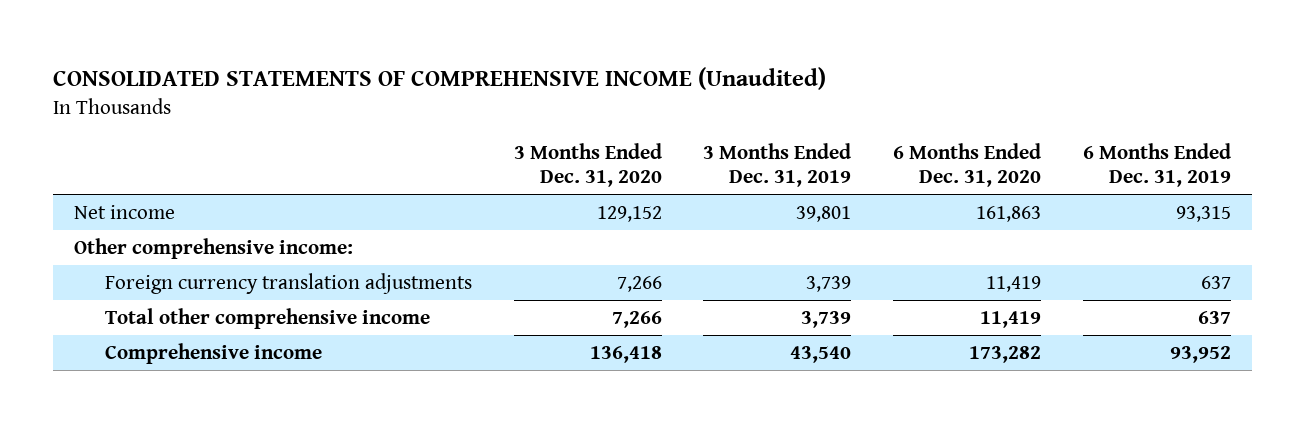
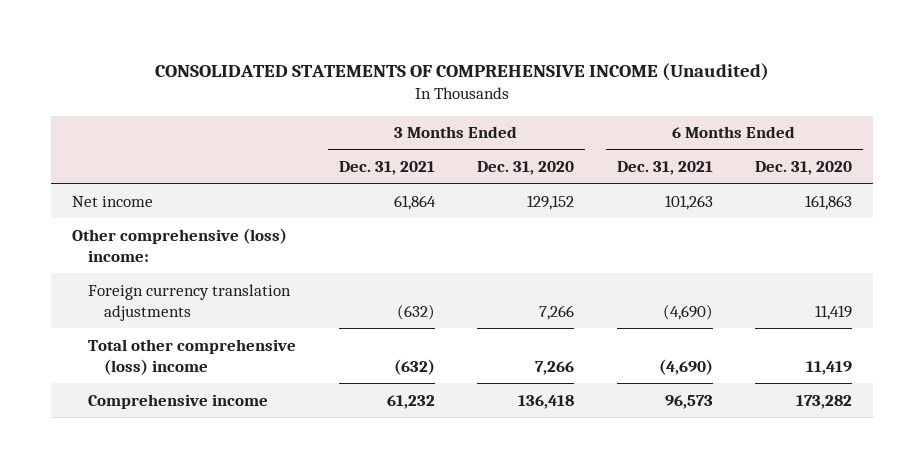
- | 3 Months Ended Dec. 31, 2020 | 3 Months Ended Dec. 31, 2019 | 6 Months Ended Dec. 31, 2020 | 6 Months Ended Dec. 31, 2019
+ | 3 Months Ended Dec. 31, 2021 | 3 Months Ended Dec. 31, 2020 | 6 Months Ended Dec. 31, 2021 | 6 Months Ended Dec. 31, 2020
- Other comprehensive income:
+ Other comprehensive (loss) income:
- Total other comprehensive income | 7,266 | 3,739 | 11,419 | 637
+ Total other comprehensive (loss) income | (632) | 7,266 | (4,690) | 11,419

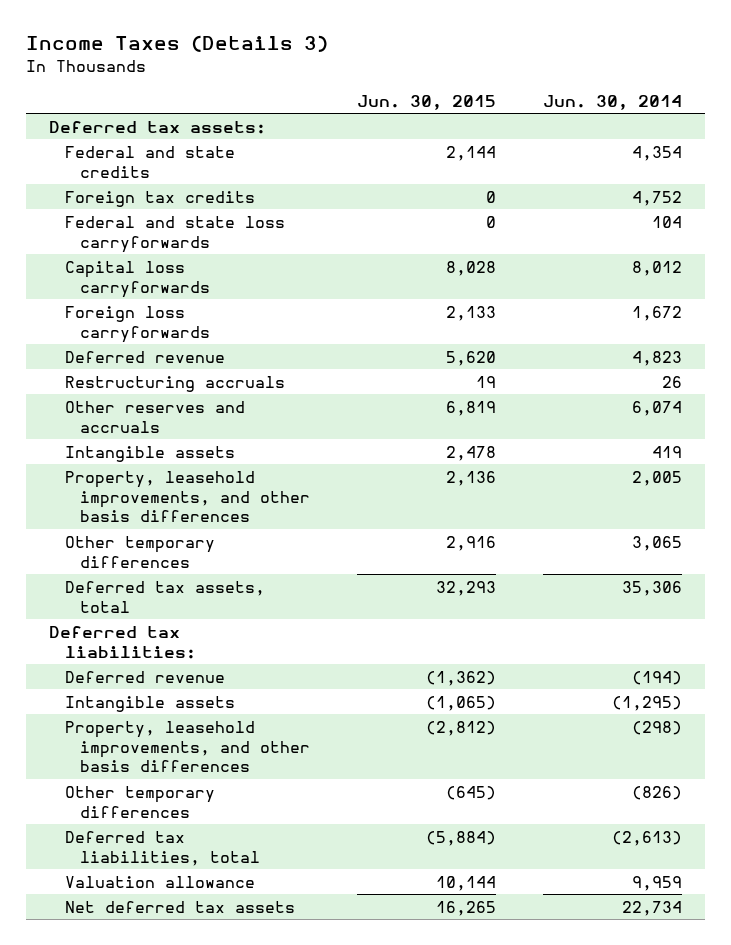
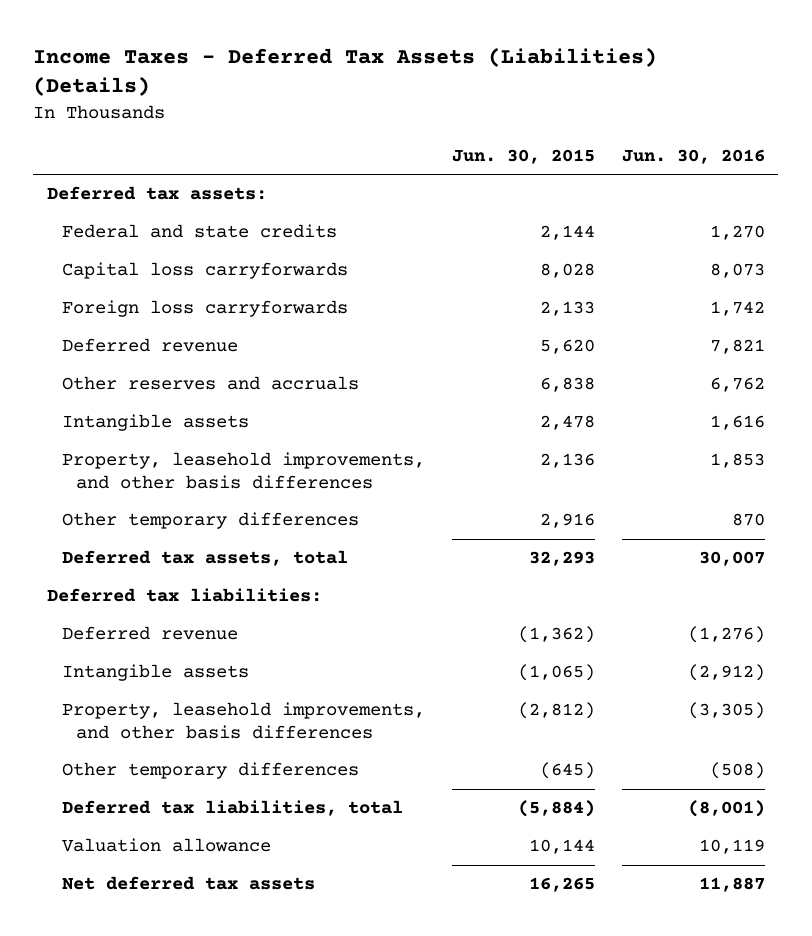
- Income Taxes (Details 3)
+ Income Taxes - Deferred Tax Assets (Liabilities) (Details)
- | Jun. 30, 2015 | Jun. 30, 2014
+ | Jun. 30, 2015 | Jun. 30, 2016
- Foreign tax credits | 0 | 4,752
- Federal and state loss carryforwards | 0 | 104
- Restructuring accruals | 19 | 26
- Other reserves and accruals | 6,819 | 6,074
+ Other reserves and accruals | 6,838 | 6,762

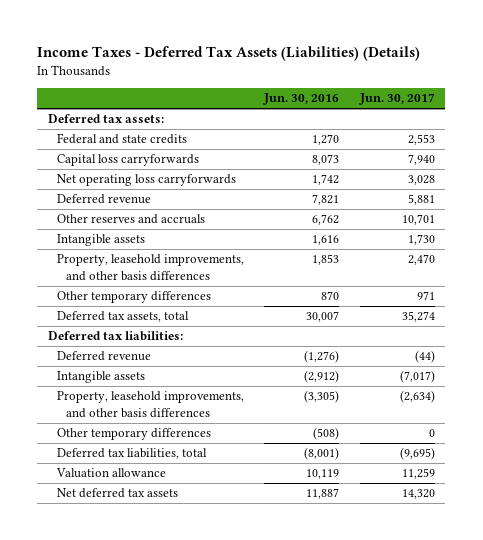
- | Jun. 30, 2015 | Jun. 30, 2016
+ | Jun. 30, 2016 | Jun. 30, 2017
- Foreign loss carryforwards | 2,133 | 1,742
+ Net operating loss carryforwards | 1,742 | 3,028

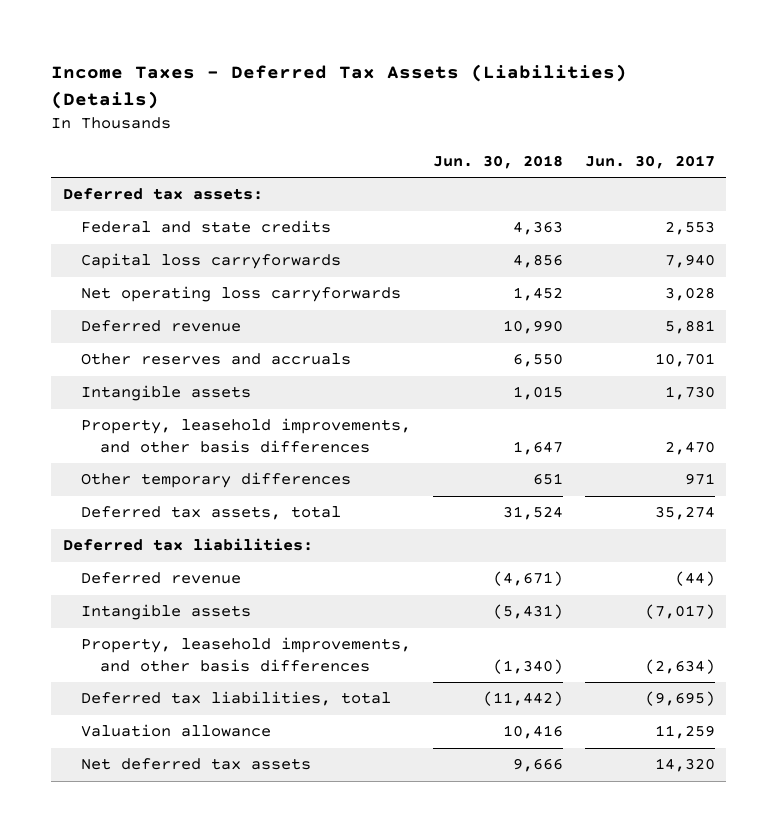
- | Jun. 30, 2016 | Jun. 30, 2017
+ | Jun. 30, 2018 | Jun. 30, 2017
- Other temporary differences | (508) | 0

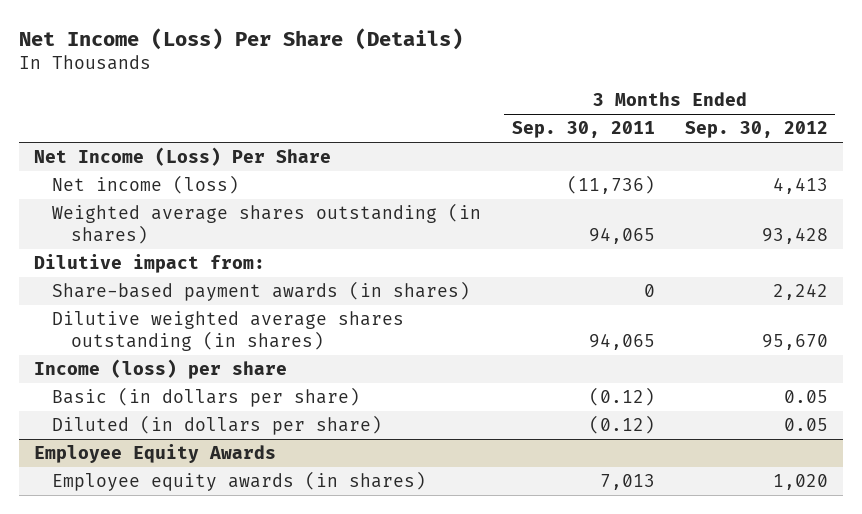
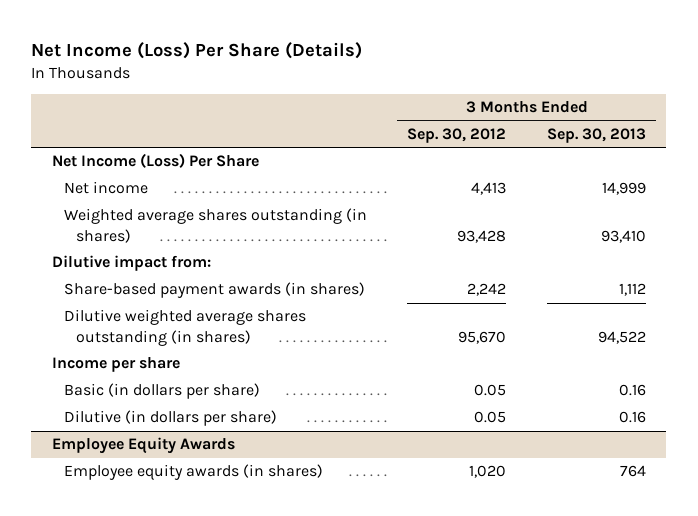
- | 3 Months Ended Sep. 30, 2011 | 3 Months Ended Sep. 30, 2012
+ | 3 Months Ended Sep. 30, 2012 | 3 Months Ended Sep. 30, 2013
- Net income (loss) | (11,736) | 4,413
+ Net income | 4,413 | 14,999
- Income (loss) per share
+ Income per share
- Diluted (in dollars per share) | (0.12) | 0.05
+ Dilutive (in dollars per share) | 0.05 | 0.16

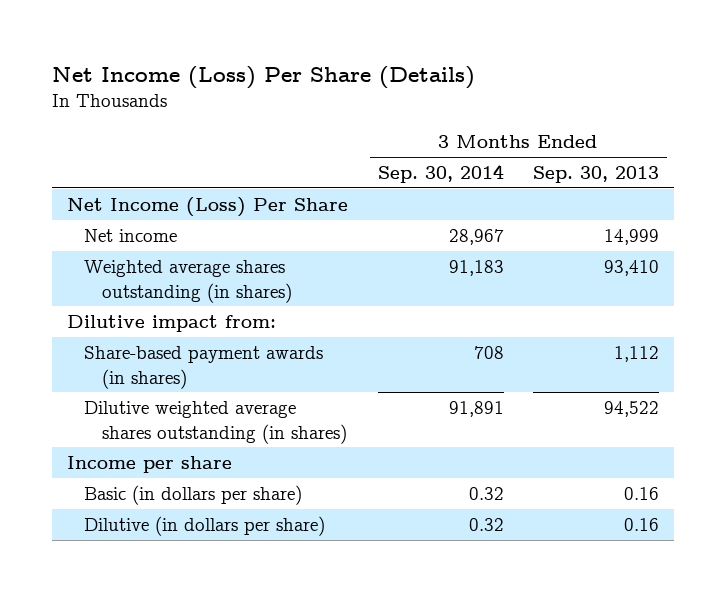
- | 3 Months Ended Sep. 30, 2012 | 3 Months Ended Sep. 30, 2013
+ | 3 Months Ended Sep. 30, 2014 | 3 Months Ended Sep. 30, 2013
- Employee Equity Awards
- Employee equity awards (in shares) | 1,020 | 764

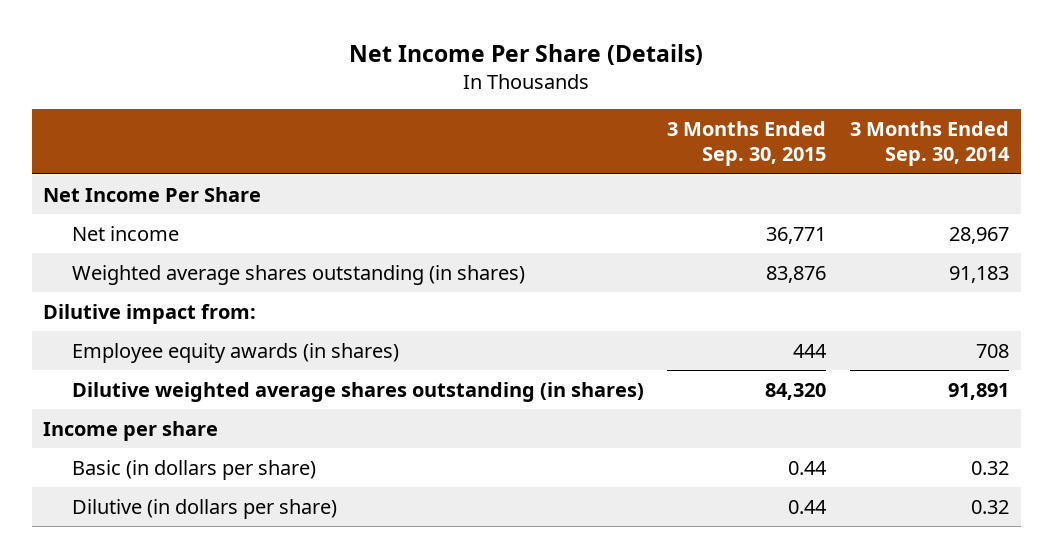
- Net Income (Loss) Per Share (Details)
+ Net Income Per Share (Details)
- | 3 Months Ended Sep. 30, 2014 | 3 Months Ended Sep. 30, 2013
+ | 3 Months Ended Sep. 30, 2015 | 3 Months Ended Sep. 30, 2014
- Net Income (Loss) Per Share
+ Net Income Per Share
- Share-based payment awards (in shares) | 708 | 1,112
+ Employee equity awards (in shares) | 444 | 708

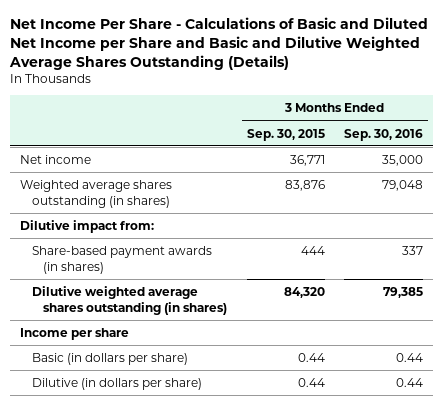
- Net Income Per Share (Details)
+ Net Income Per Share - Calculations of Basic and Diluted Net Income per Share and Basic and Dilutive Weighted Average Shares Outstanding (Details)
- | 3 Months Ended Sep. 30, 2015 | 3 Months Ended Sep. 30, 2014
+ | 3 Months Ended Sep. 30, 2015 | 3 Months Ended Sep. 30, 2016
- Net Income Per Share
- Employee equity awards (in shares) | 444 | 708
+ Share-based payment awards (in shares) | 444 | 337

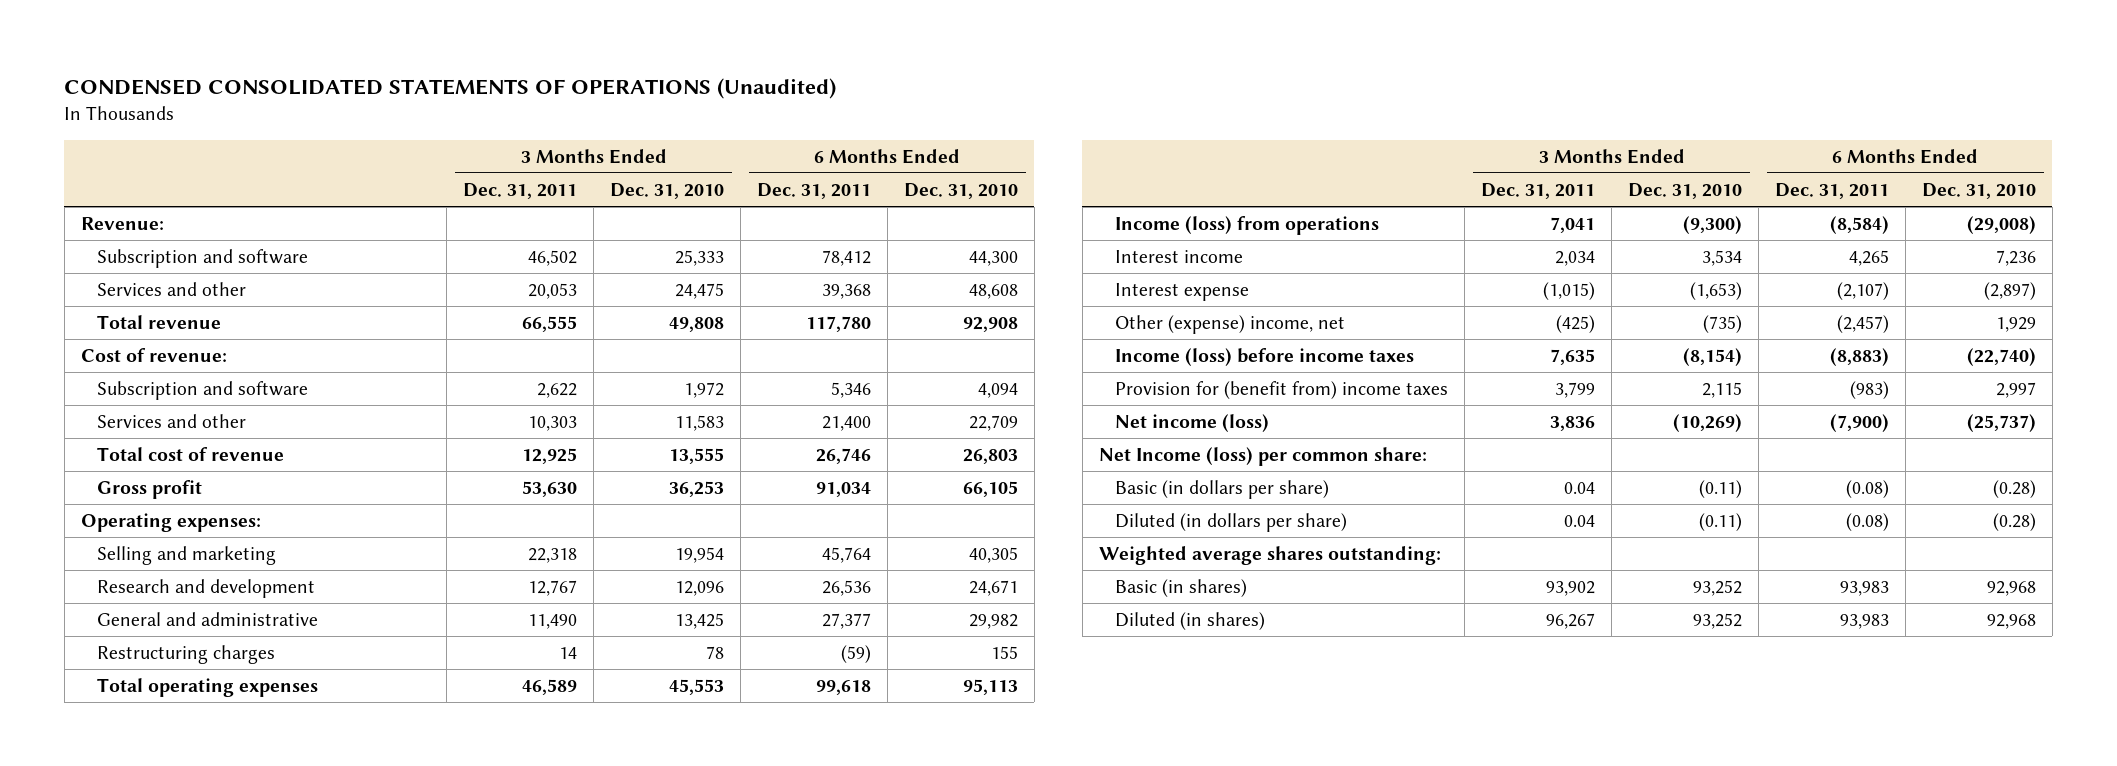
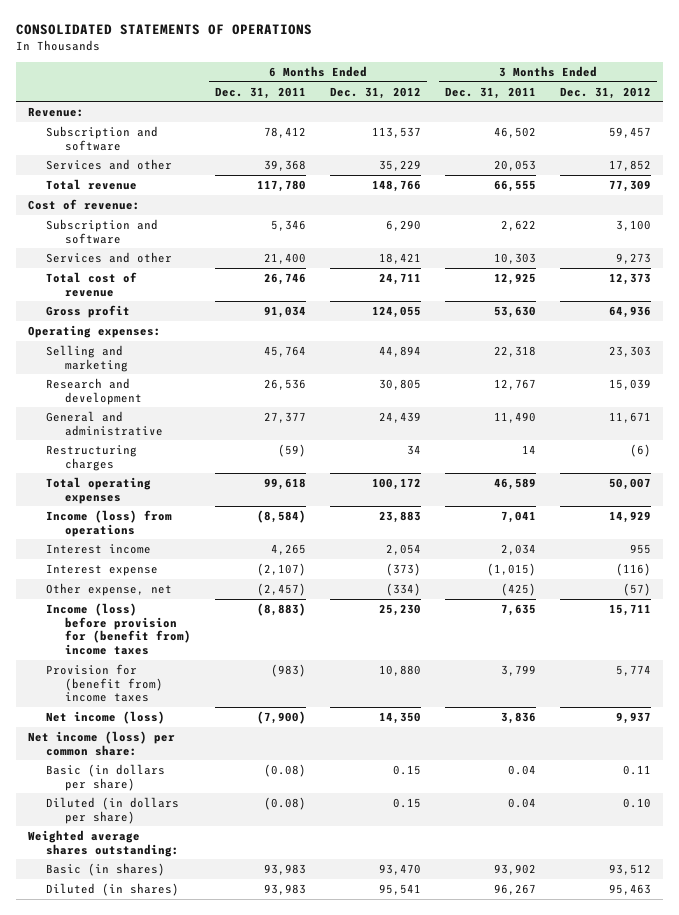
- CONDENSED CONSOLIDATED STATEMENTS OF OPERATIONS (Unaudited)
+ CONSOLIDATED STATEMENTS OF OPERATIONS
- | 3 Months Ended Dec. 31, 2011 | 3 Months Ended Dec. 31, 2010 | 6 Months Ended Dec. 31, 2011 | 6 Months Ended Dec. 31, 2010
+ | 6 Months Ended Dec. 31, 2011 | 6 Months Ended Dec. 31, 2012 | 3 Months Ended Dec. 31, 2011 | 3 Months Ended Dec. 31, 2012
- Other (expense) income, net | (425) | (735) | (2,457) | 1,929
- Income (loss) before income taxes | 7,635 | (8,154) | (8,883) | (22,740)
+ Other expense, net | (2,457) | (334) | (425) | (57)
+ Income (loss) before provision for (benefit from) income taxes | (8,883) | 25,230 | 7,635 | 15,711
- Net Income (loss) per common share:
+ Net income (loss) per common share:

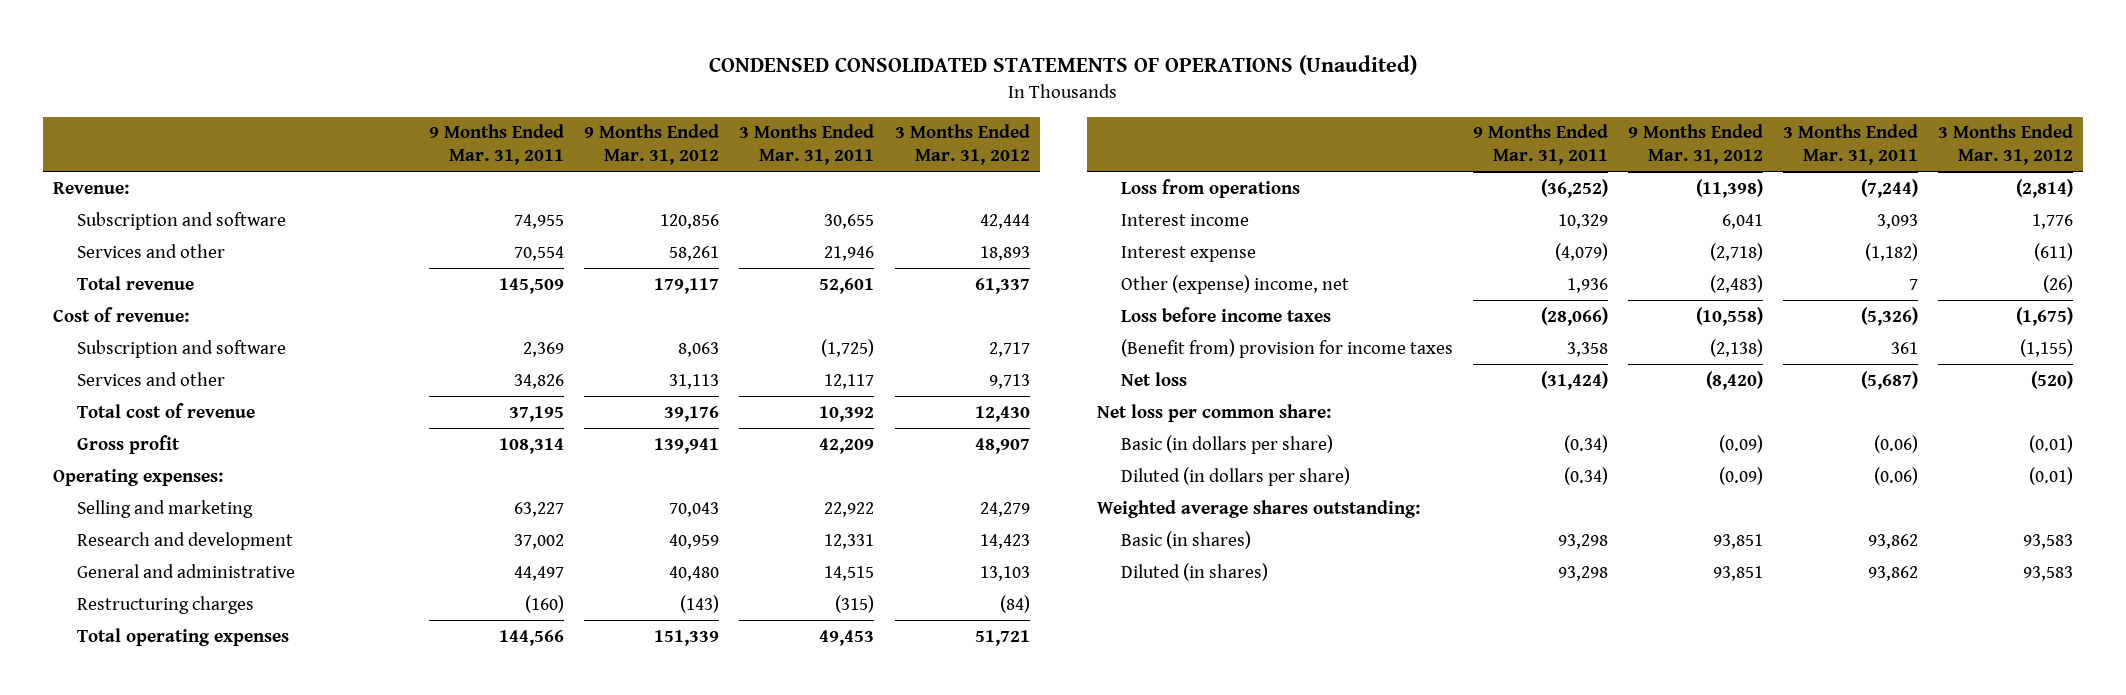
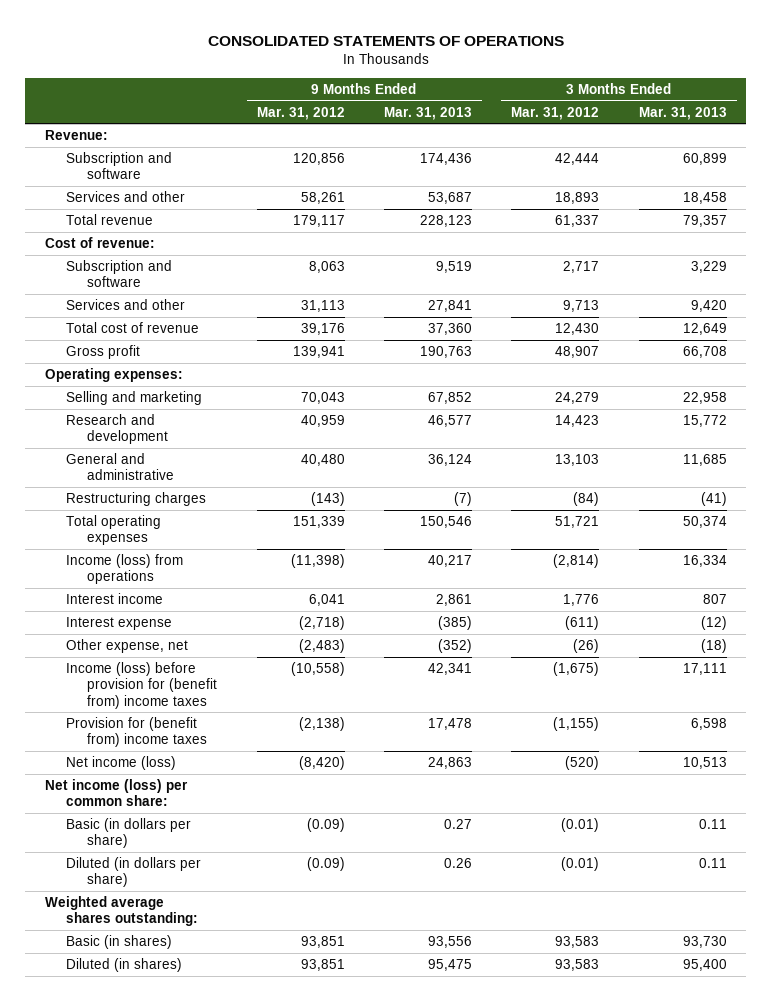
- CONDENSED CONSOLIDATED STATEMENTS OF OPERATIONS (Unaudited)
+ CONSOLIDATED STATEMENTS OF OPERATIONS
- | 9 Months Ended Mar. 31, 2011 | 9 Months Ended Mar. 31, 2012 | 3 Months Ended Mar. 31, 2011 | 3 Months Ended Mar. 31, 2012
+ | 9 Months Ended Mar. 31, 2012 | 9 Months Ended Mar. 31, 2013 | 3 Months Ended Mar. 31, 2012 | 3 Months Ended Mar. 31, 2013
- Loss from operations | (36,252) | (11,398) | (7,244) | (2,814)
+ Income (loss) from operations | (11,398) | 40,217 | (2,814) | 16,334
- Other (expense) income, net | 1,936 | (2,483) | 7 | (26)
- Loss before income taxes | (28,066) | (10,558) | (5,326) | (1,675)
- (Benefit from) provision for income taxes | 3,358 | (2,138) | 361 | (1,155)
- Net loss | (31,424) | (8,420) | (5,687) | (520)
- Net loss per common share:
+ Other expense, net | (2,483) | (352) | (26) | (18)
+ Income (loss) before provision for (benefit from) income taxes | (10,558) | 42,341 | (1,675) | 17,111
+ Provision for (benefit from) income taxes | (2,138) | 17,478 | (1,155) | 6,598
+ Net income (loss) | (8,420) | 24,863 | (520) | 10,513
+ Net income (loss) per common share:

